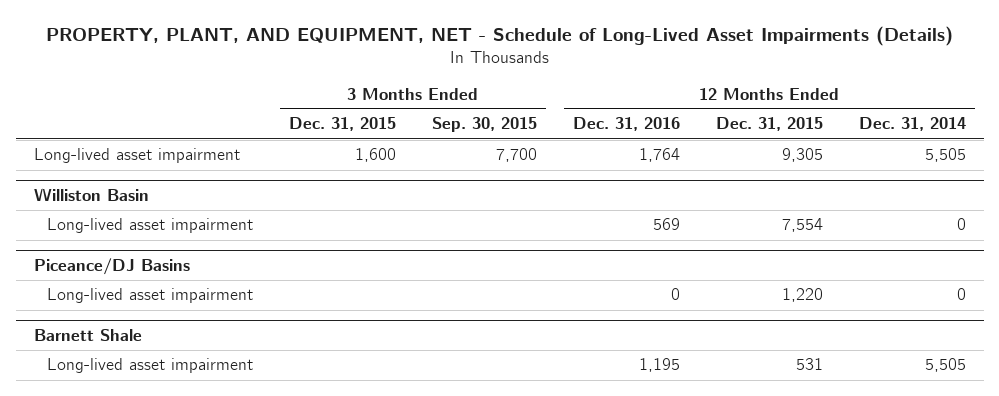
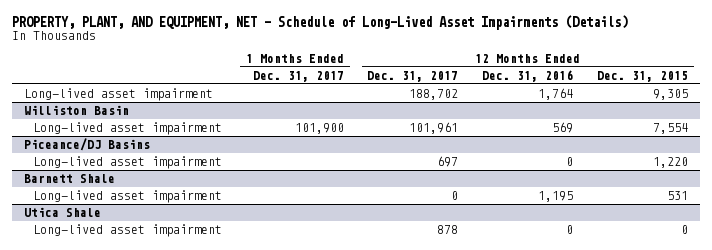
- | 3 Months Ended Dec. 31, 2015 | 3 Months Ended Sep. 30, 2015 | 12 Months Ended Dec. 31, 2016 | 12 Months Ended Dec. 31, 2015 | 12 Months Ended Dec. 31, 2014
+ | 1 Months Ended Dec. 31, 2017 | 12 Months Ended Dec. 31, 2017 | 12 Months Ended Dec. 31, 2016 | 12 Months Ended Dec. 31, 2015
+ Utica Shale
+ Long-lived asset impairment | | 878 | 0 | 0

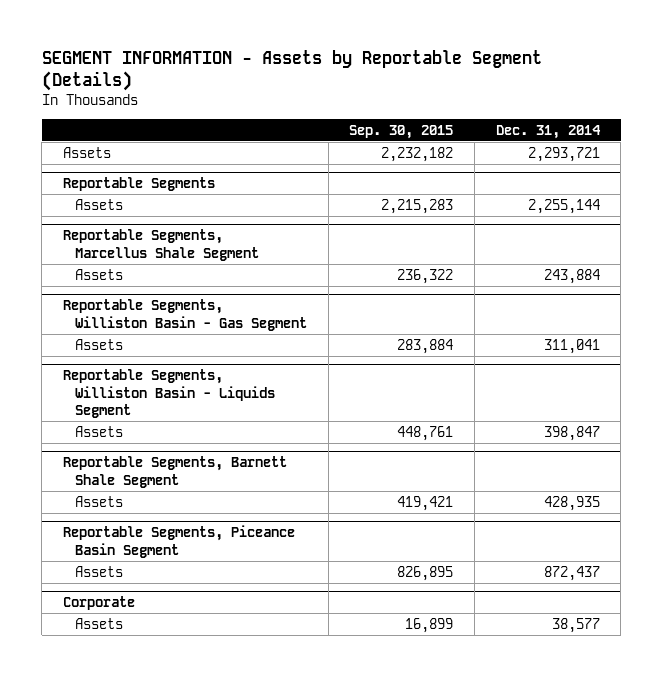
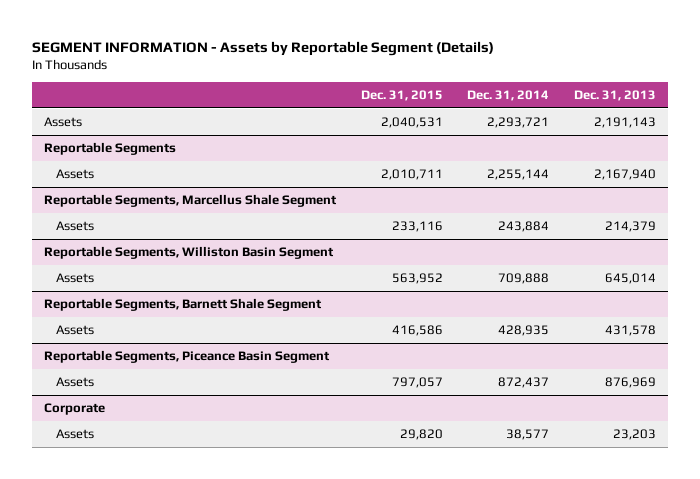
- | Sep. 30, 2015 | Dec. 31, 2014
+ | Dec. 31, 2015 | Dec. 31, 2014 | Dec. 31, 2013
- Reportable Segments, Williston Basin - Gas Segment
- Assets | 283,884 | 311,041
- Reportable Segments, Williston Basin - Liquids Segment
- Assets | 448,761 | 398,847
+ Reportable Segments, Williston Basin Segment
+ Assets | 563,952 | 709,888 | 645,014

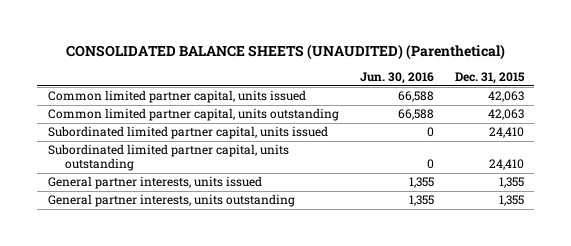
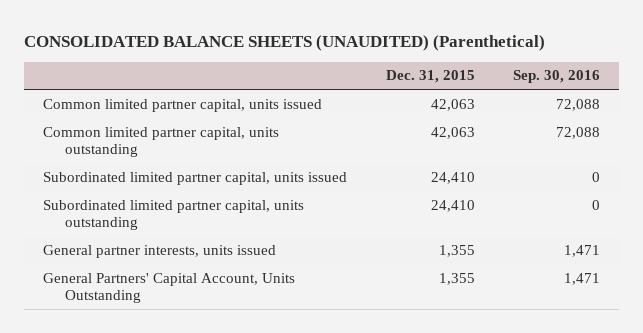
- | Jun. 30, 2016 | Dec. 31, 2015
+ | Dec. 31, 2015 | Sep. 30, 2016
- General partner interests, units outstanding | 1,355 | 1,355
+ General Partners' Capital Account, Units Outstanding | 1,355 | 1,471

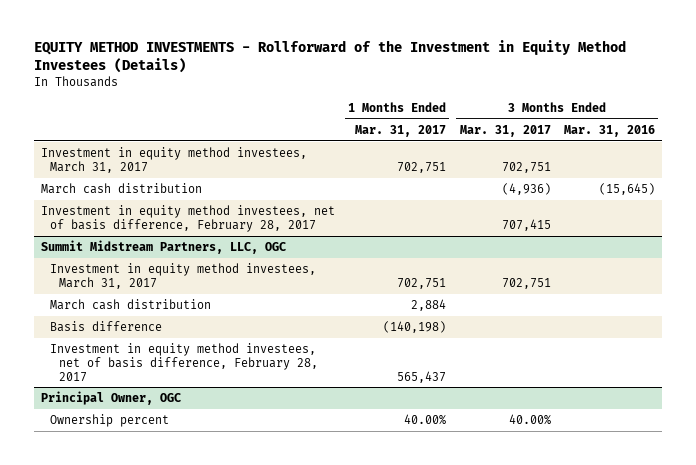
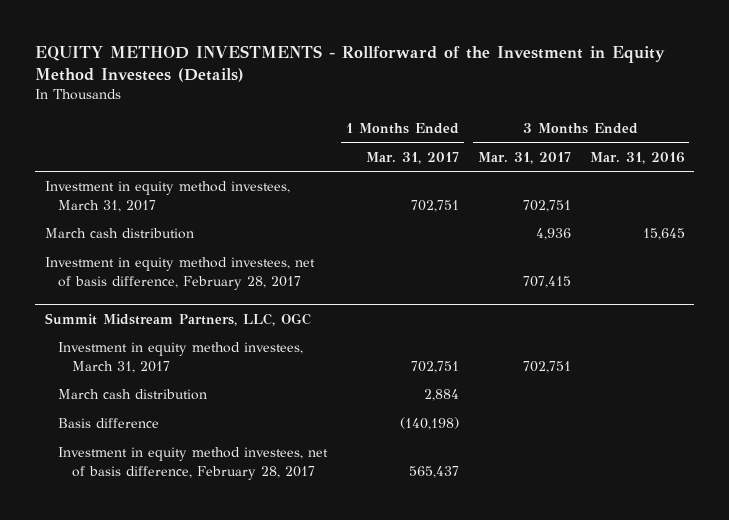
- March cash distribution | | (4,936) | (15,645)
+ March cash distribution | | 4,936 | 15,645
- Principal Owner, OGC
- Ownership percent | 40.00% | 40.00% |

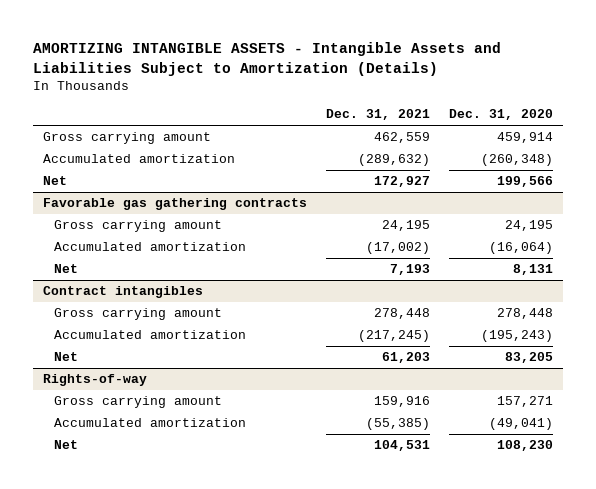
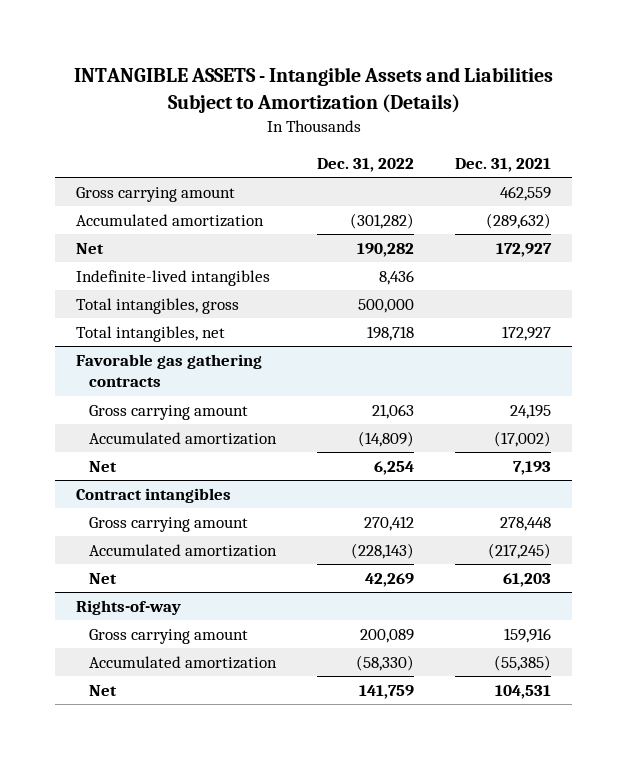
- AMORTIZING INTANGIBLE ASSETS - Intangible Assets and Liabilities Subject to Amortization (Details)
+ INTANGIBLE ASSETS - Intangible Assets and Liabilities Subject to Amortization (Details)
- | Dec. 31, 2021 | Dec. 31, 2020
+ | Dec. 31, 2022 | Dec. 31, 2021
+ Indefinite-lived intangibles | 8,436 |
+ Total intangibles, gross | 500,000 |
+ Total intangibles, net | 198,718 | 172,927

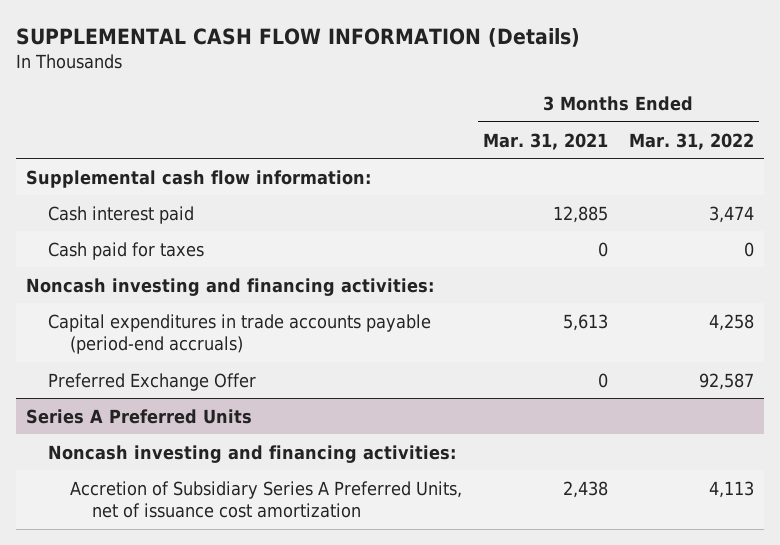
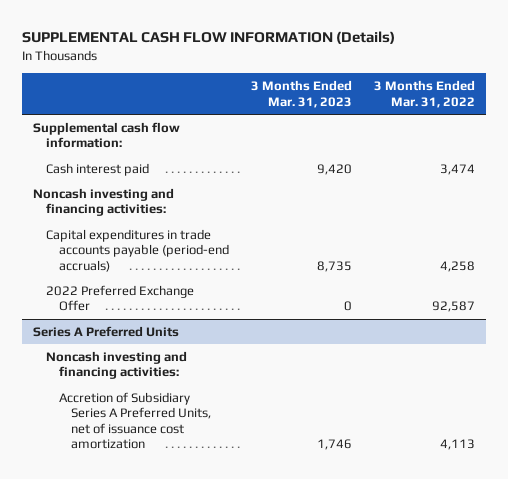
- | 3 Months Ended Mar. 31, 2021 | 3 Months Ended Mar. 31, 2022
+ | 3 Months Ended Mar. 31, 2023 | 3 Months Ended Mar. 31, 2022
- Cash paid for taxes | 0 | 0
- Preferred Exchange Offer | 0 | 92,587
+ 2022 Preferred Exchange Offer | 0 | 92,587

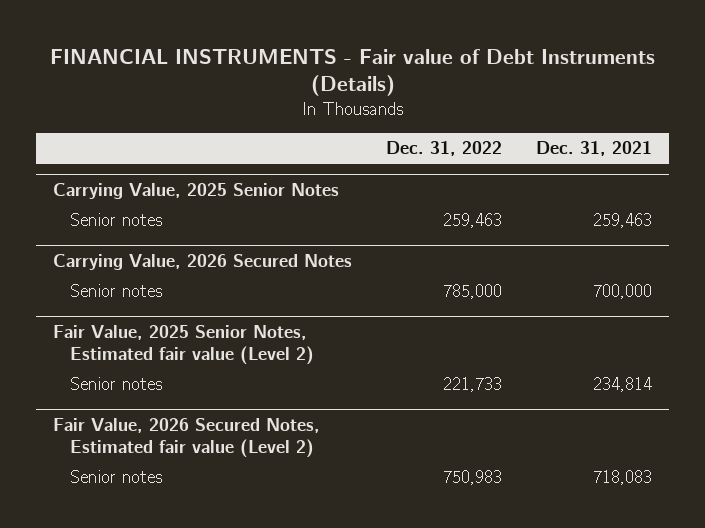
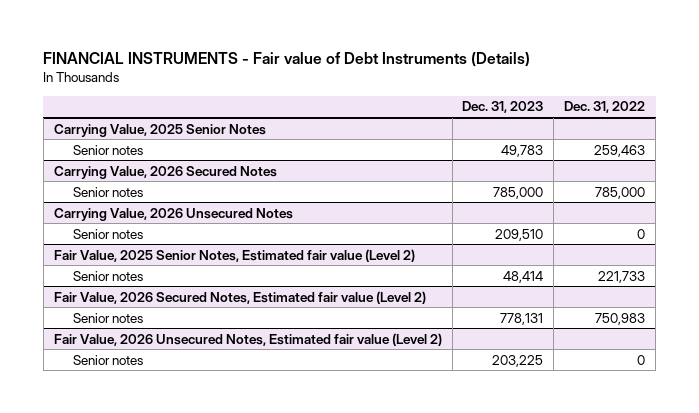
- | Dec. 31, 2022 | Dec. 31, 2021
+ | Dec. 31, 2023 | Dec. 31, 2022
+ Carrying Value, 2026 Unsecured Notes
+ Senior notes | 209,510 | 0
+ Fair Value, 2026 Unsecured Notes, Estimated fair value (Level 2)
+ Senior notes | 203,225 | 0

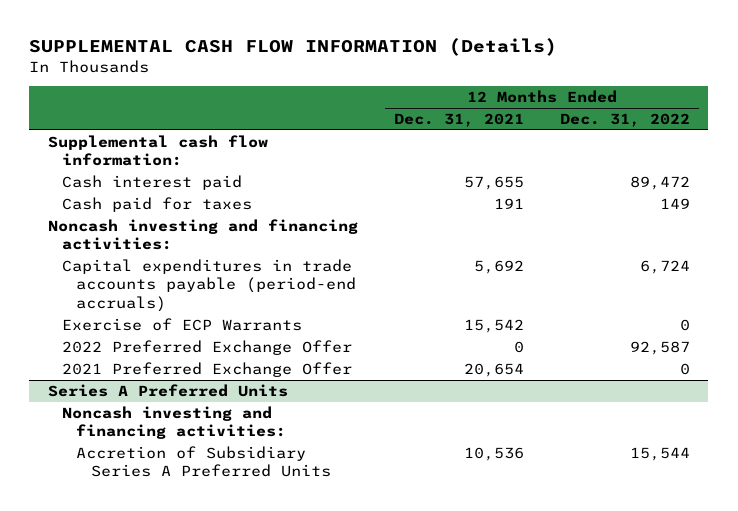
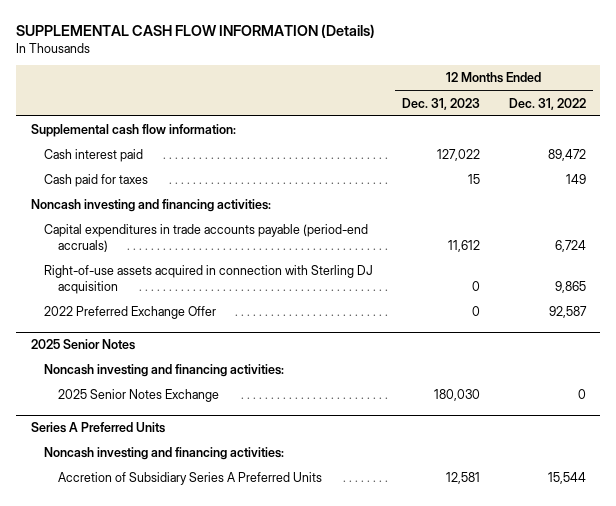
- | 12 Months Ended Dec. 31, 2021 | 12 Months Ended Dec. 31, 2022
+ | 12 Months Ended Dec. 31, 2023 | 12 Months Ended Dec. 31, 2022
- Exercise of ECP Warrants | 15,542 | 0
+ Right-of-use assets acquired in connection with Sterling DJ acquisition | 0 | 9,865
- 2021 Preferred Exchange Offer | 20,654 | 0
+ 2025 Senior Notes
+ Noncash investing and financing activities:
+ 2025 Senior Notes Exchange | 180,030 | 0

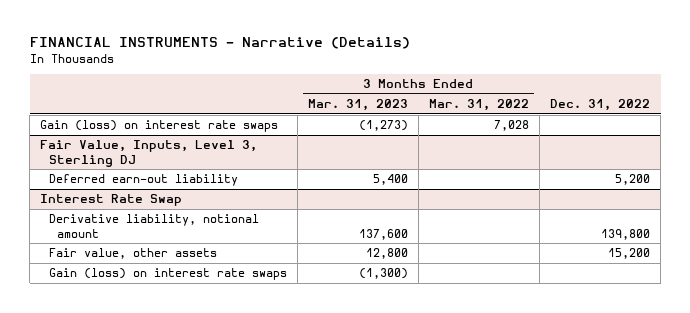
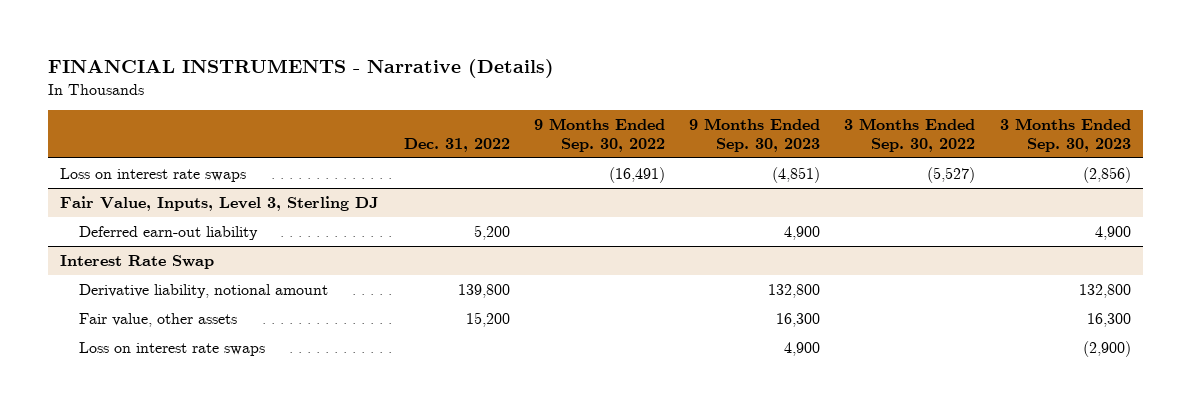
- | 3 Months Ended Mar. 31, 2023 | 3 Months Ended Mar. 31, 2022 | Dec. 31, 2022
+ | Dec. 31, 2022 | 9 Months Ended Sep. 30, 2022 | 9 Months Ended Sep. 30, 2023 | 3 Months Ended Sep. 30, 2022 | 3 Months Ended Sep. 30, 2023
- Gain (loss) on interest rate swaps | (1,273) | 7,028 |
+ Loss on interest rate swaps | | (16,491) | (4,851) | (5,527) | (2,856)
@ Interest Rate Swap
- Gain (loss) on interest rate swaps | (1,300) | |
+ Loss on interest rate swaps | | | 4,900 | | (2,900)

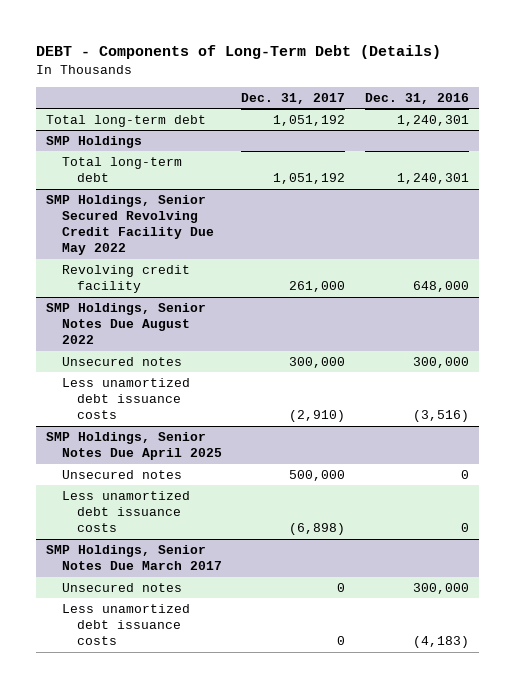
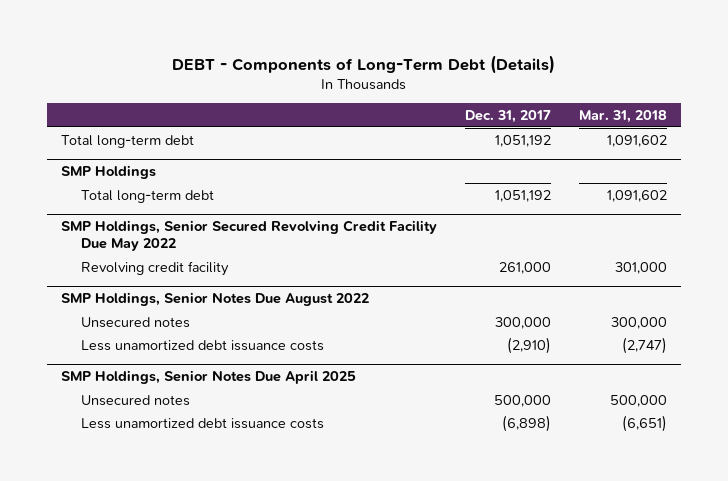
- | Dec. 31, 2017 | Dec. 31, 2016
+ | Dec. 31, 2017 | Mar. 31, 2018
- SMP Holdings, Senior Notes Due March 2017
- Unsecured notes | 0 | 300,000
- Less unamortized debt issuance costs | 0 | (4,183)

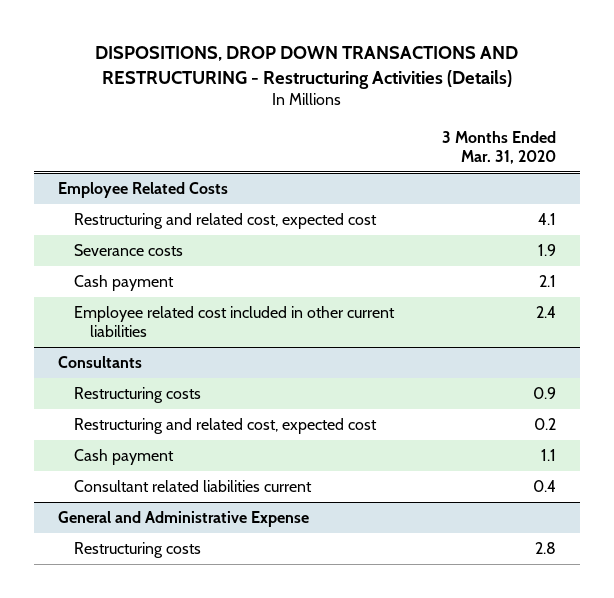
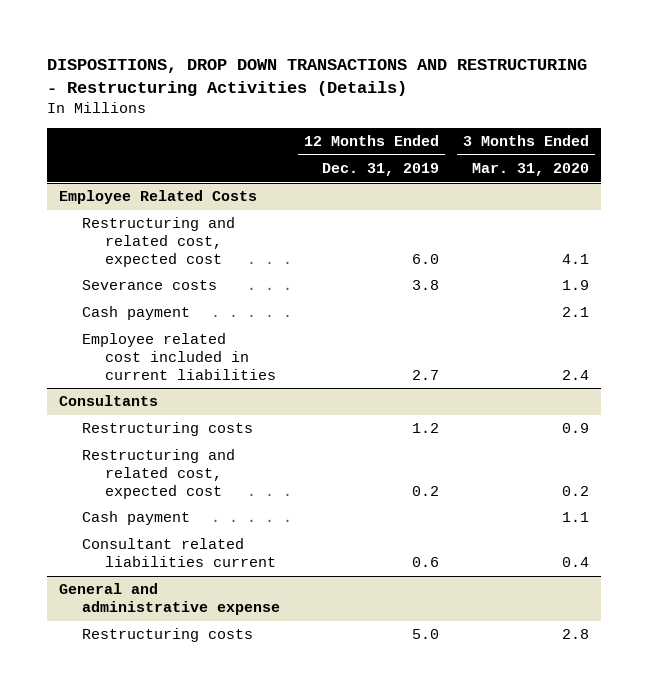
- | 3 Months Ended Mar. 31, 2020
+ | 12 Months Ended Dec. 31, 2019 | 3 Months Ended Mar. 31, 2020
@ Employee Related Costs
- Employee related cost included in other current liabilities | 2.4
+ Employee related cost included in current liabilities | 2.7 | 2.4
- General and Administrative Expense
+ General and administrative expense

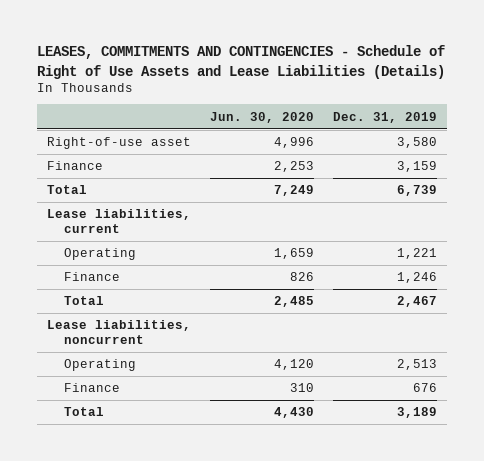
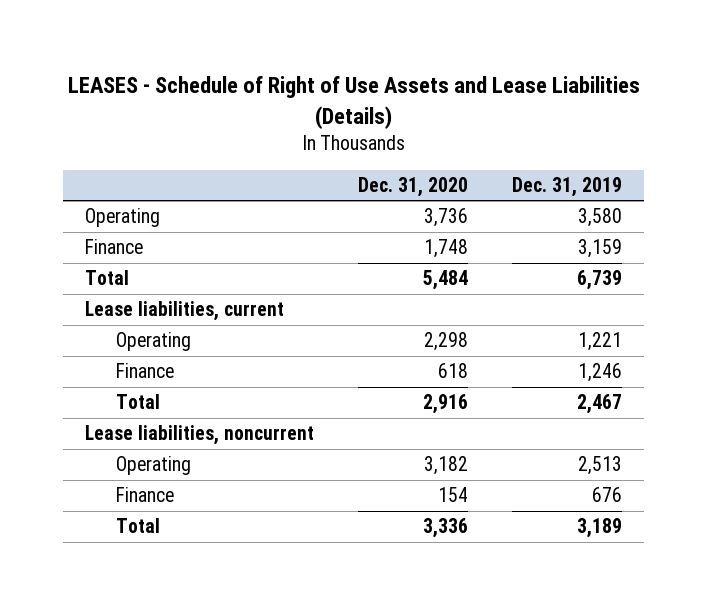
- LEASES, COMMITMENTS AND CONTINGENCIES - Schedule of Right of Use Assets and Lease Liabilities (Details)
+ LEASES - Schedule of Right of Use Assets and Lease Liabilities (Details)
- | Jun. 30, 2020 | Dec. 31, 2019
+ | Dec. 31, 2020 | Dec. 31, 2019
- Right-of-use asset | 4,996 | 3,580
+ Operating | 3,736 | 3,580

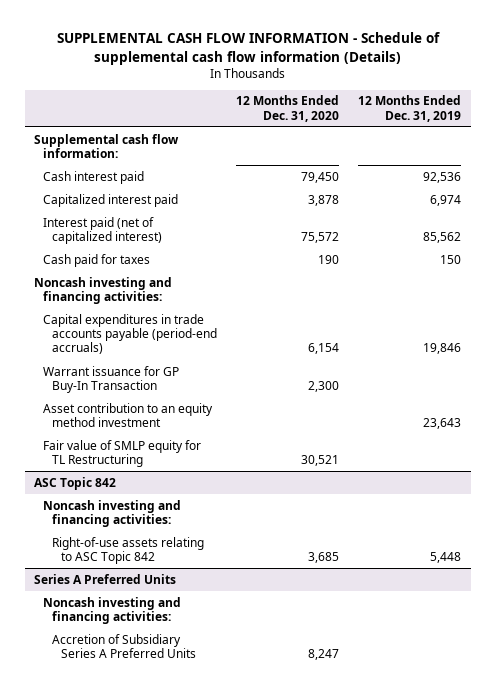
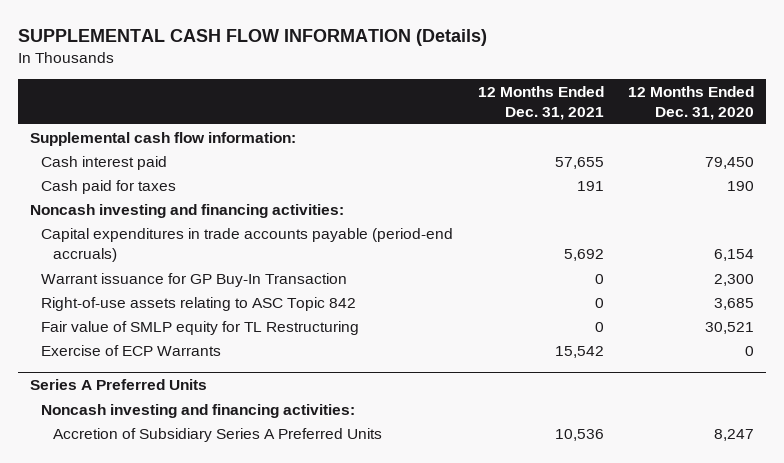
- SUPPLEMENTAL CASH FLOW INFORMATION - Schedule of supplemental cash flow information (Details)
+ SUPPLEMENTAL CASH FLOW INFORMATION (Details)
- | 12 Months Ended Dec. 31, 2020 | 12 Months Ended Dec. 31, 2019
+ | 12 Months Ended Dec. 31, 2021 | 12 Months Ended Dec. 31, 2020
- Capitalized interest paid | 3,878 | 6,974
- Interest paid (net of capitalized interest) | 75,572 | 85,562
- Asset contribution to an equity method investment | | 23,643
- ASC Topic 842
- Noncash investing and financing activities:
moved down: Fair value of SMLP equity for TL Restructuring | 0 | 30,521
+ Exercise of ECP Warrants | 15,542 | 0

